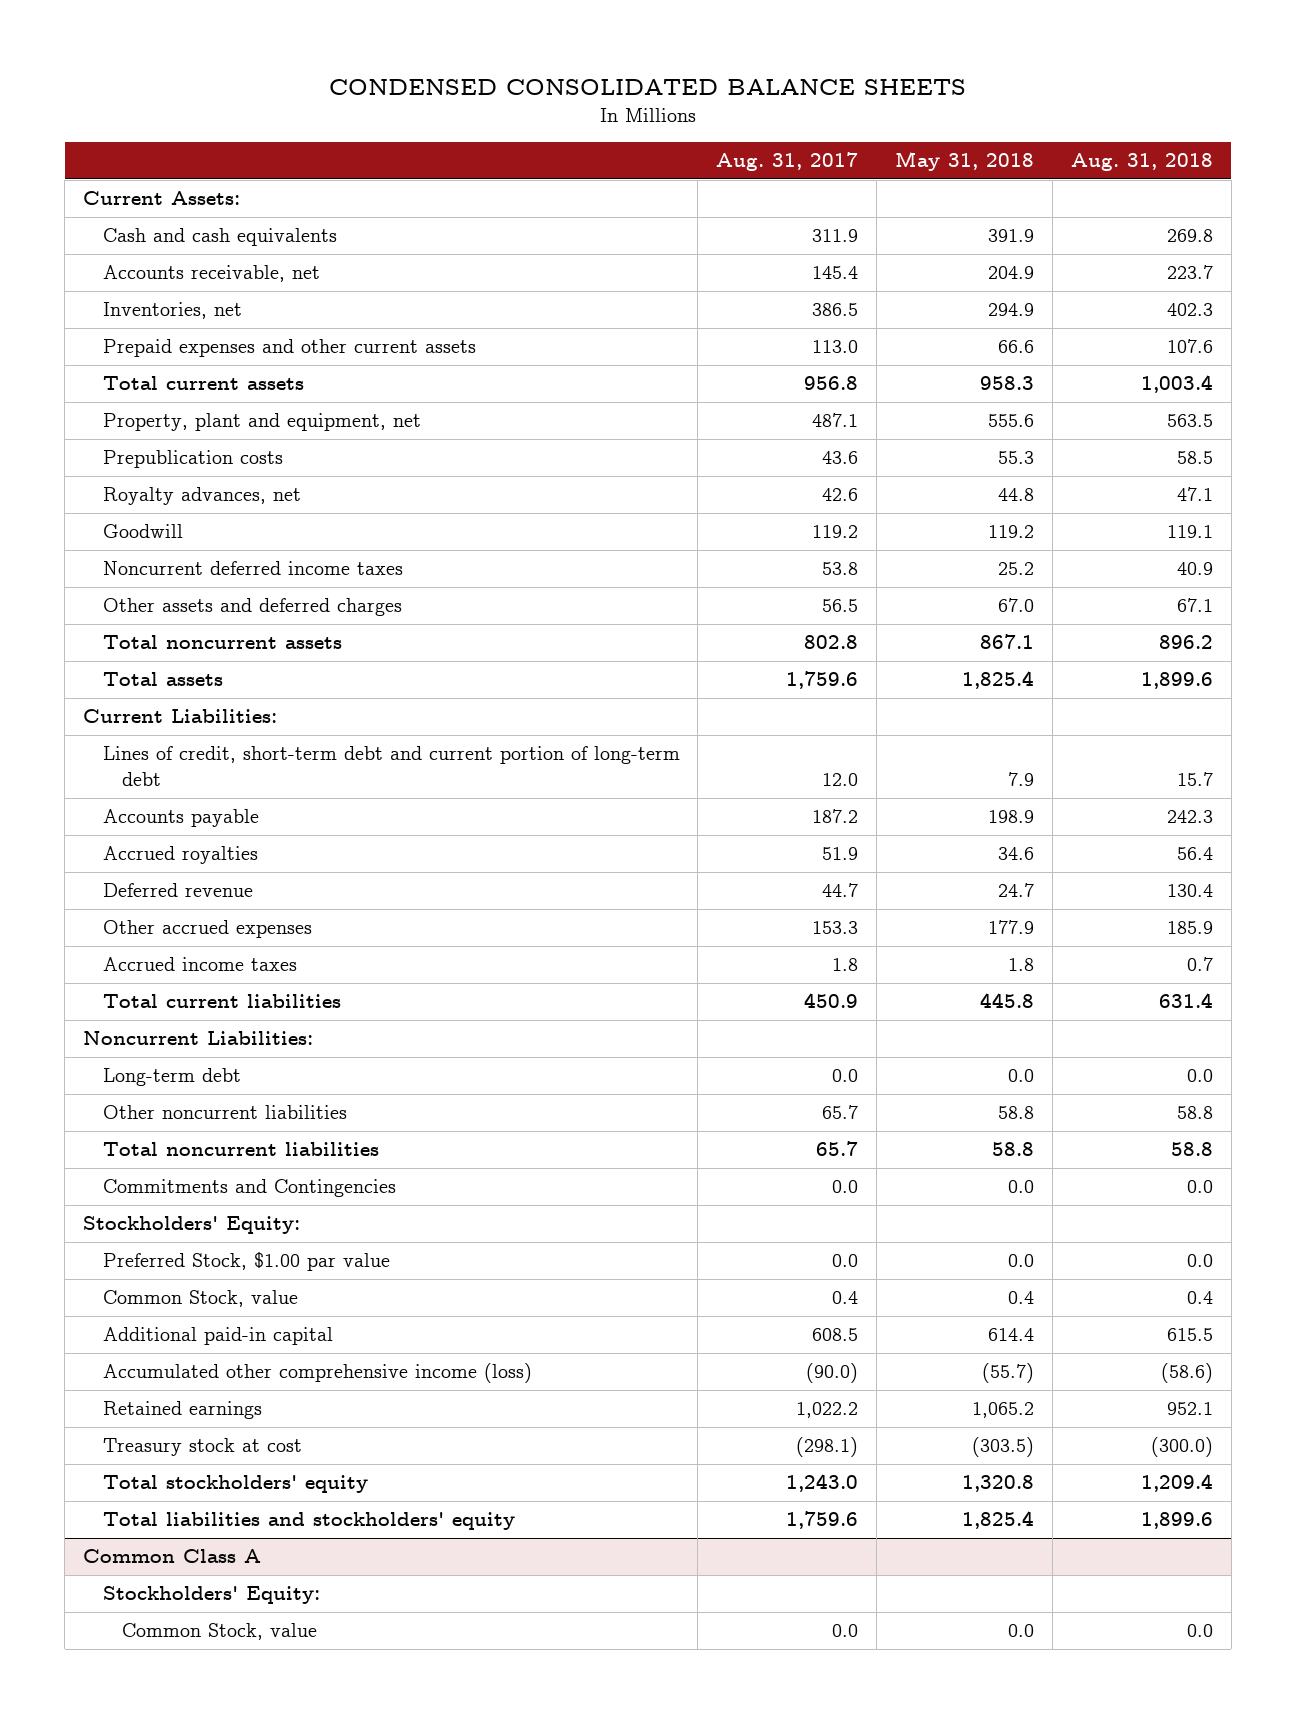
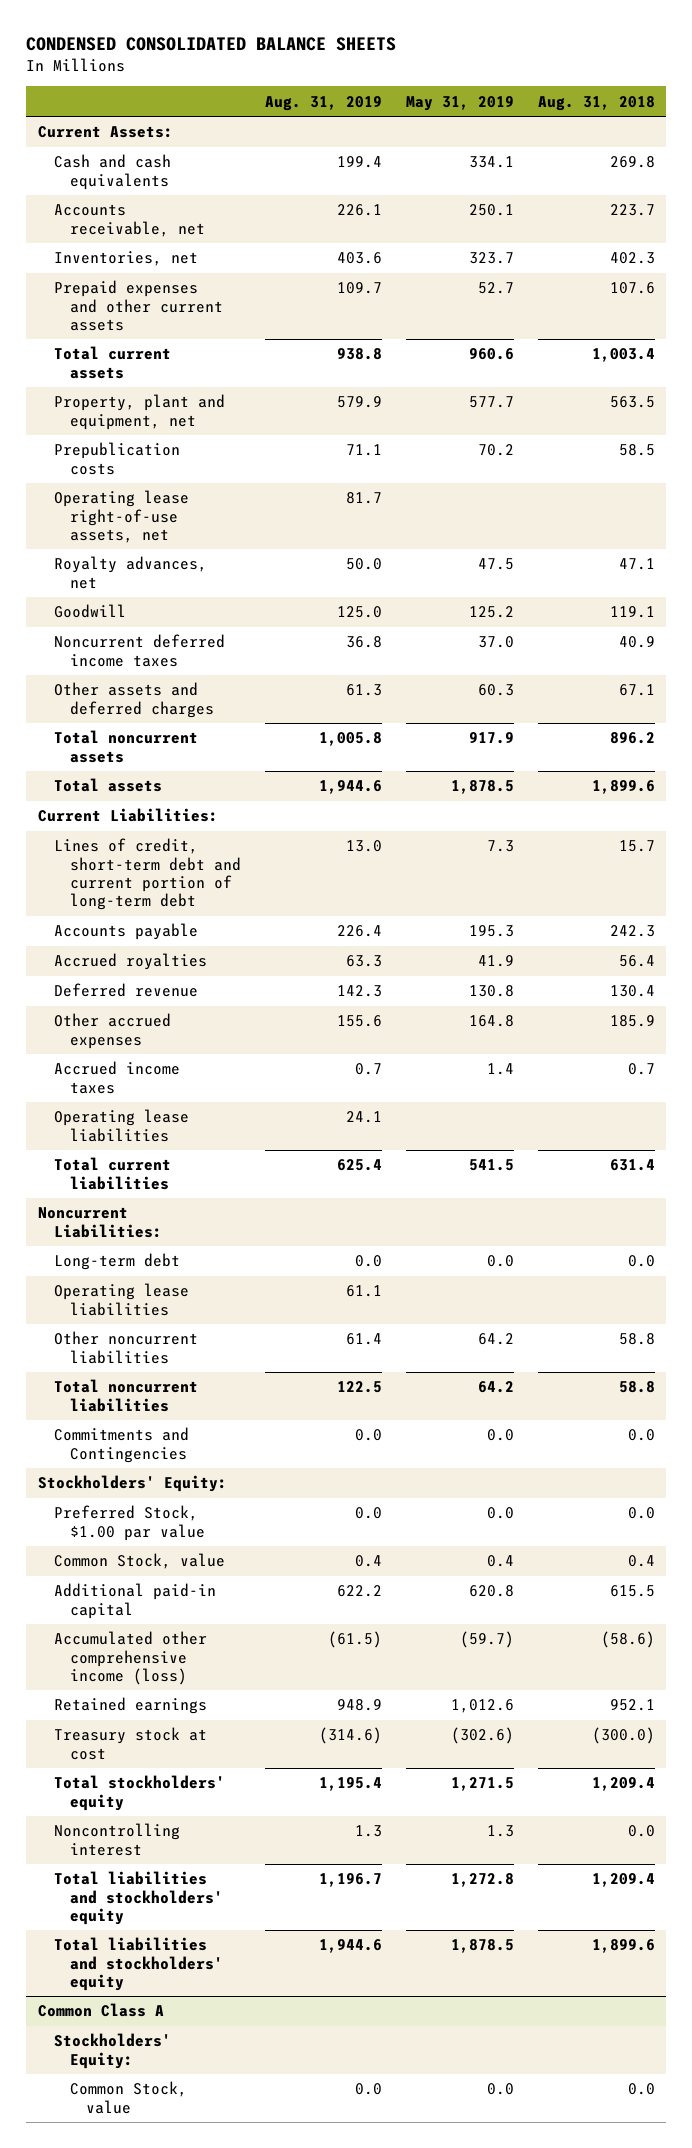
- | Aug. 31, 2017 | May 31, 2018 | Aug. 31, 2018
+ | Aug. 31, 2019 | May 31, 2019 | Aug. 31, 2018
+ Operating lease right-of-use assets, net | 81.7 | |
+ Operating lease liabilities | 24.1 | |
+ Operating lease liabilities | 61.1 | |
+ Noncontrolling interest | 1.3 | 1.3 | 0.0
+ Total liabilities and stockholders' equity | 1,196.7 | 1,272.8 | 1,209.4

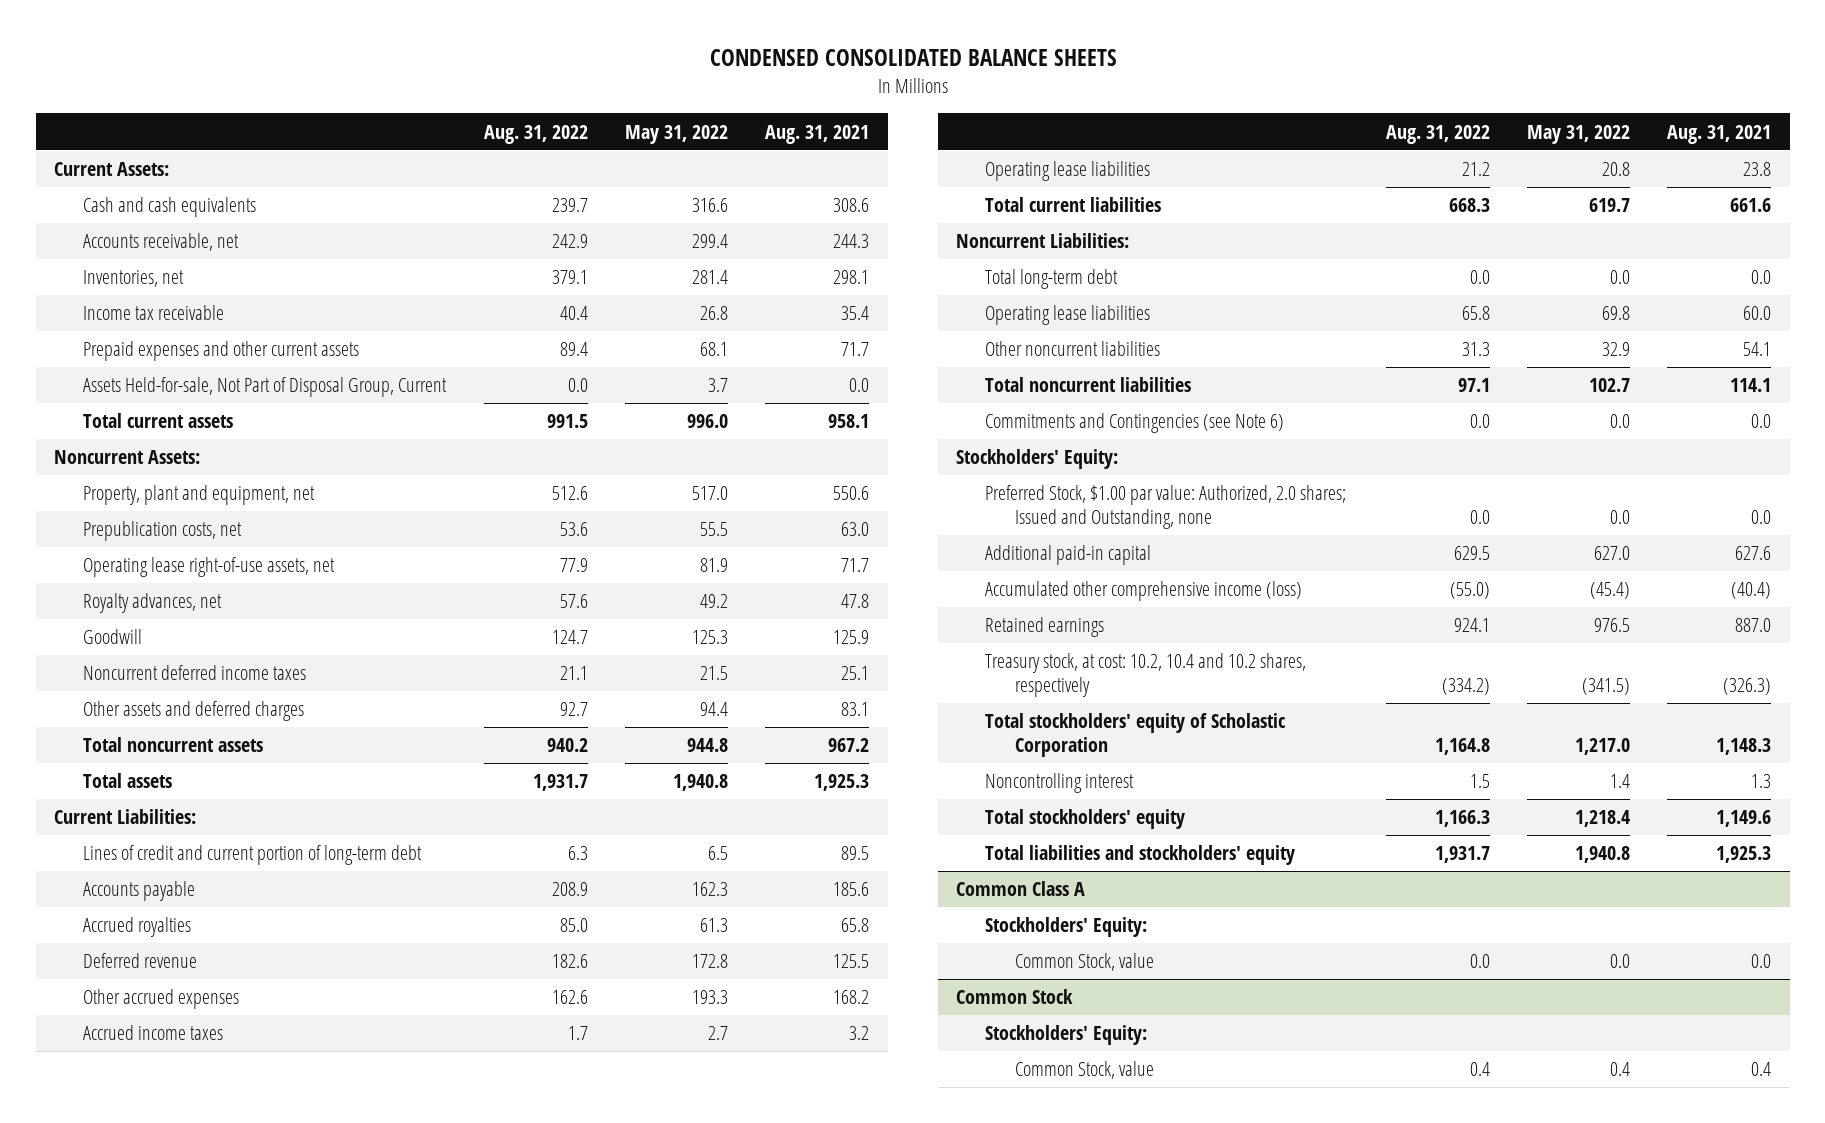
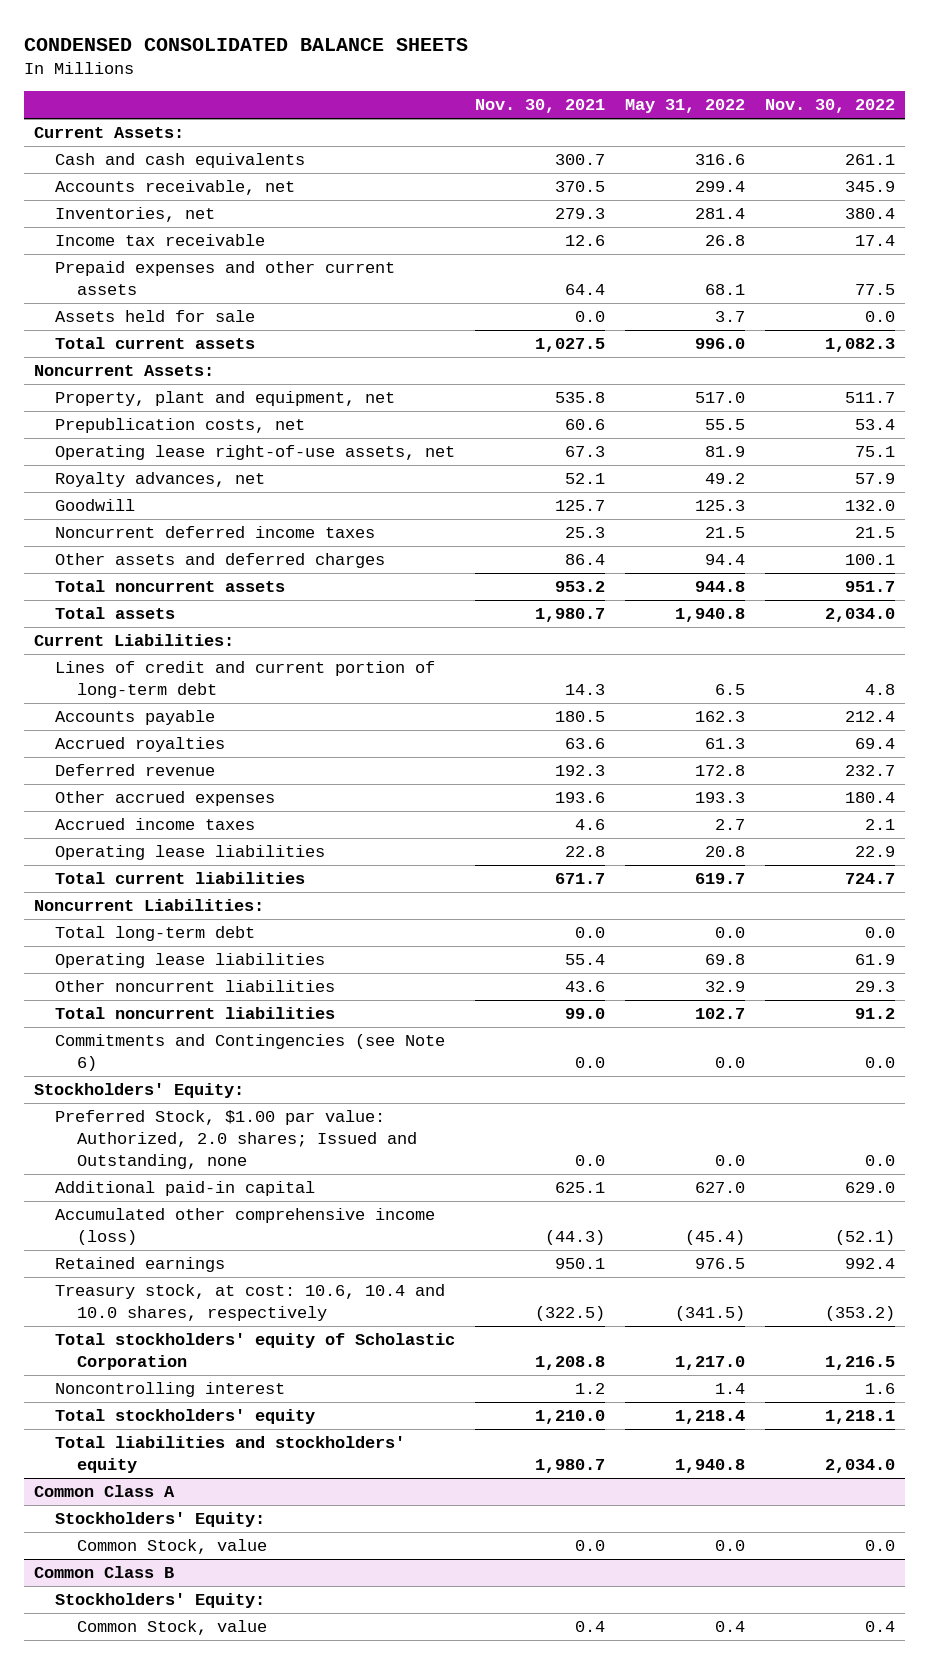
- | Aug. 31, 2022 | May 31, 2022 | Aug. 31, 2021
+ | Nov. 30, 2021 | May 31, 2022 | Nov. 30, 2022
- Assets Held-for-sale, Not Part of Disposal Group, Current | 0.0 | 3.7 | 0.0
+ Assets held for sale | 0.0 | 3.7 | 0.0
- Treasury stock, at cost: 10.2, 10.4 and 10.2 shares, respectively | (334.2) | (341.5) | (326.3)
+ Treasury stock, at cost: 10.6, 10.4 and 10.0 shares, respectively | (322.5) | (341.5) | (353.2)
- Common Stock
+ Common Class B

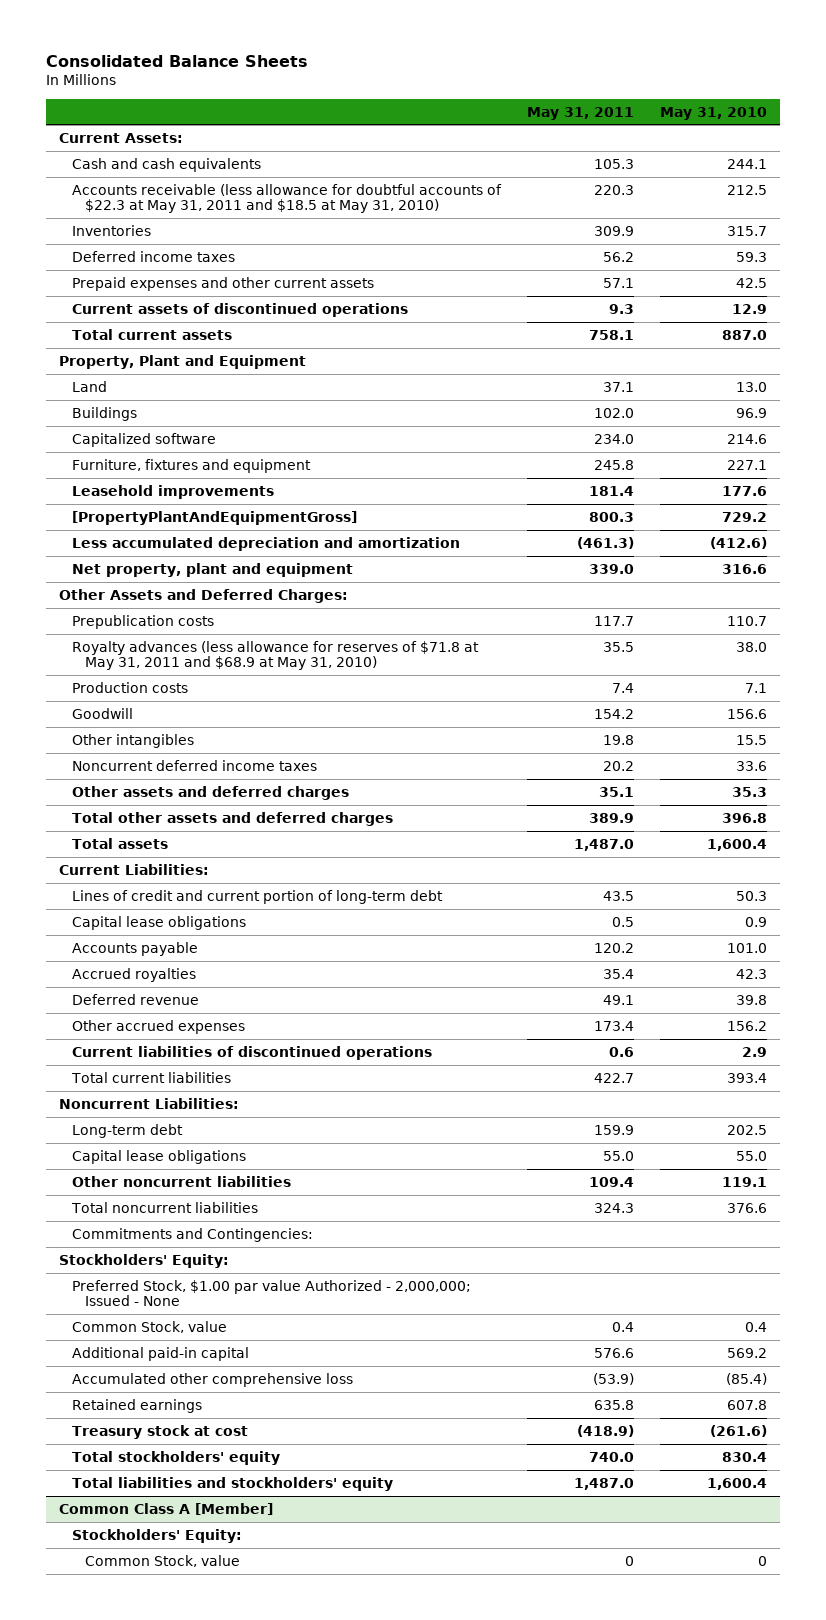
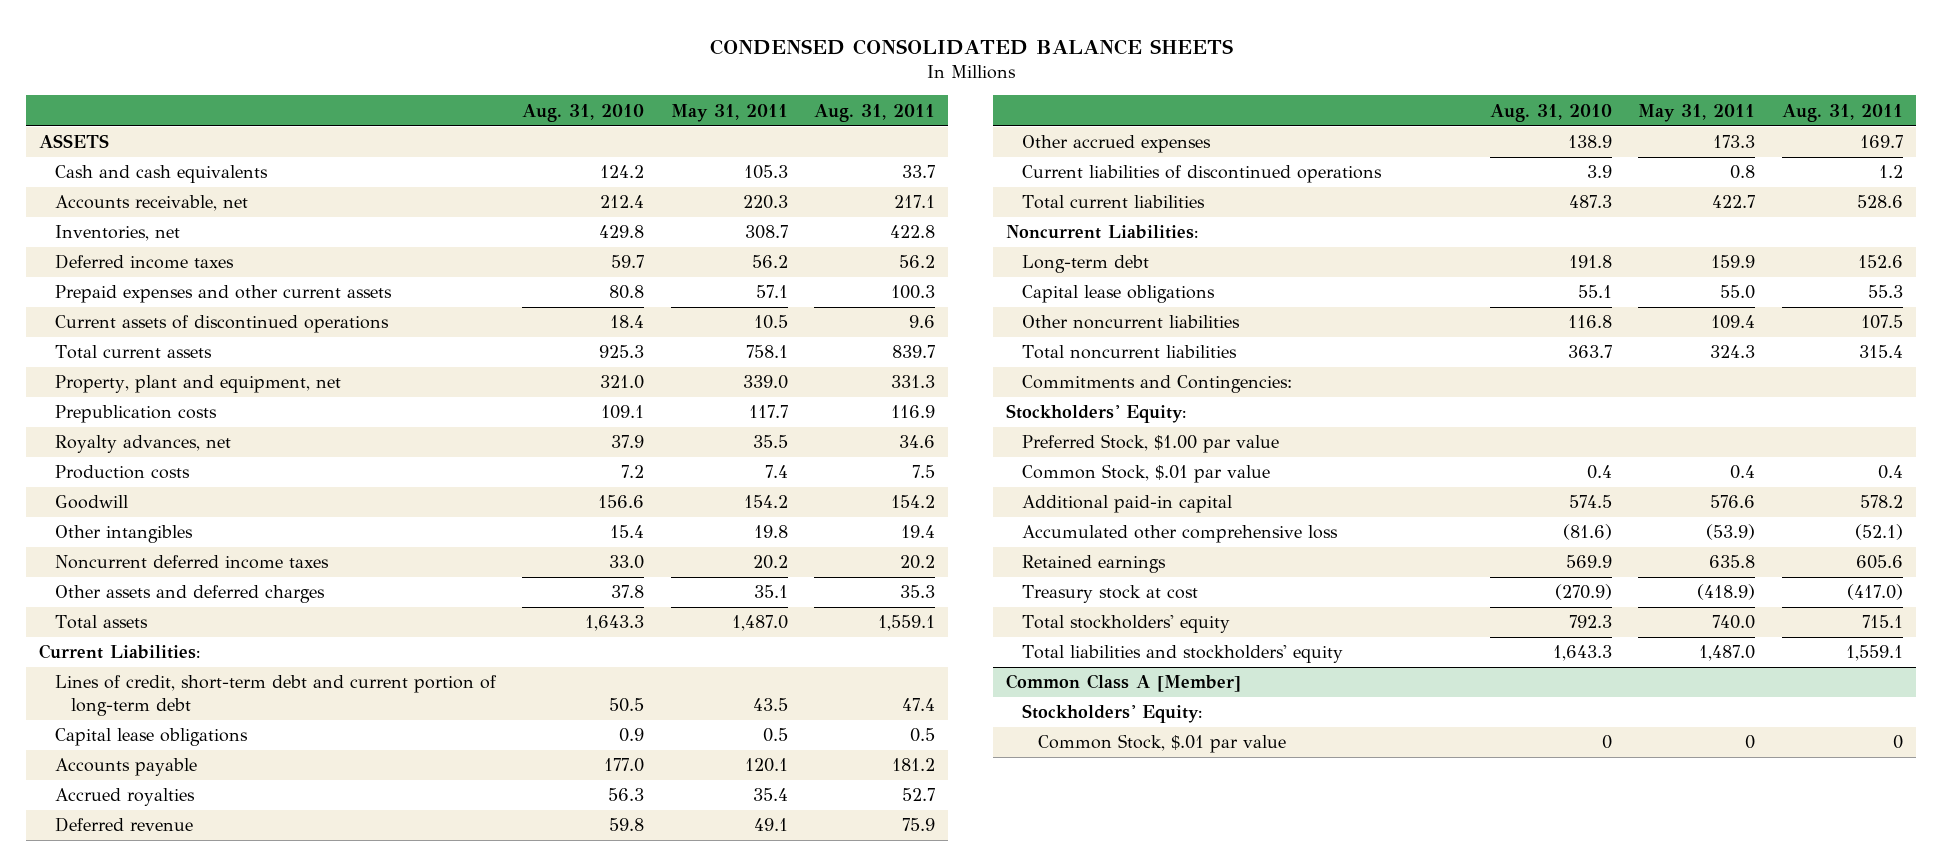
- Consolidated Balance Sheets
+ CONDENSED CONSOLIDATED BALANCE SHEETS
- | May 31, 2011 | May 31, 2010
+ | Aug. 31, 2010 | May 31, 2011 | Aug. 31, 2011
- Current Assets:
+ ASSETS
- Accounts receivable (less allowance for doubtful accounts of $22.3 at May 31, 2011 and $18.5 at May 31, 2010) | 220.3 | 212.5
- Inventories | 309.9 | 315.7
+ Accounts receivable, net | 212.4 | 220.3 | 217.1
+ Inventories, net | 429.8 | 308.7 | 422.8
- Current assets of discontinued operations | 9.3 | 12.9
+ Current assets of discontinued operations | 18.4 | 10.5 | 9.6
- Property, Plant and Equipment
- Land | 37.1 | 13.0
- Buildings | 102.0 | 96.9
- Capitalized software | 234.0 | 214.6
- Furniture, fixtures and equipment | 245.8 | 227.1
- Leasehold improvements | 181.4 | 177.6
- [PropertyPlantAndEquipmentGross] | 800.3 | 729.2
- Less accumulated depreciation and amortization | (461.3) | (412.6)
- Net property, plant and equipment | 339.0 | 316.6
- Other Assets and Deferred Charges:
+ Property, plant and equipment, net | 321.0 | 339.0 | 331.3
- Royalty advances (less allowance for reserves of $71.8 at May 31, 2011 and $68.9 at May 31, 2010) | 35.5 | 38.0
+ Royalty advances, net | 37.9 | 35.5 | 34.6
- Total other assets and deferred charges | 389.9 | 396.8
- Lines of credit and current portion of long-term debt | 43.5 | 50.3
+ Lines of credit, short-term debt and current portion of long-term debt | 50.5 | 43.5 | 47.4
- Accounts payable | 120.2 | 101.0
+ Accounts payable | 177.0 | 120.1 | 181.2
- Other accrued expenses | 173.4 | 156.2
- Current liabilities of discontinued operations | 0.6 | 2.9
+ Other accrued expenses | 138.9 | 173.3 | 169.7
+ Current liabilities of discontinued operations | 3.9 | 0.8 | 1.2
- Preferred Stock, $1.00 par value Authorized - 2,000,000; Issued - None
- Common Stock, value | 0.4 | 0.4
+ Preferred Stock, $1.00 par value
+ Common Stock, $.01 par value | 0.4 | 0.4 | 0.4
@ Common Class A [Member]
- Common Stock, value | 0 | 0
+ Common Stock, $.01 par value | 0 | 0 | 0

